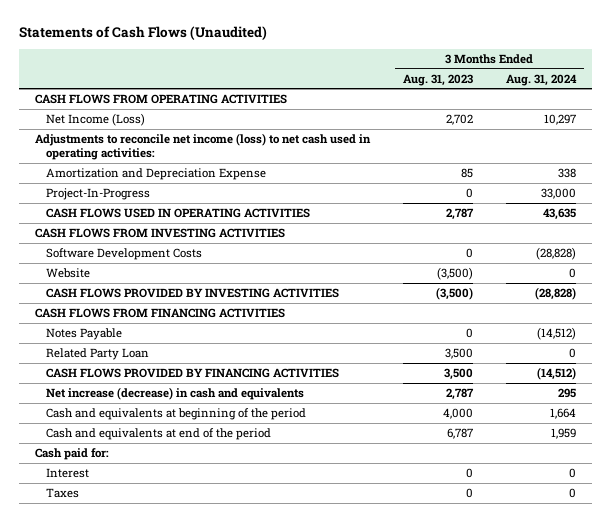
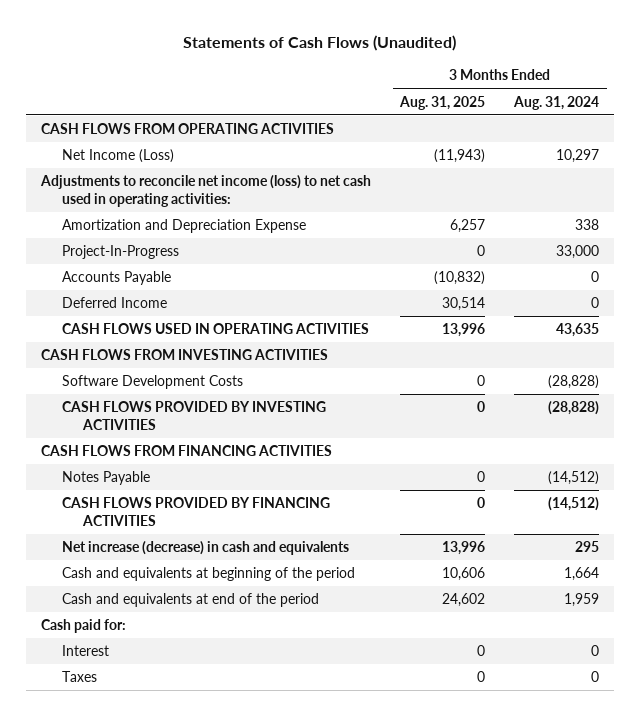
- | 3 Months Ended Aug. 31, 2023 | 3 Months Ended Aug. 31, 2024
+ | 3 Months Ended Aug. 31, 2025 | 3 Months Ended Aug. 31, 2024
+ Accounts Payable | (10,832) | 0
+ Deferred Income | 30,514 | 0
- Website | (3,500) | 0
- Related Party Loan | 3,500 | 0

